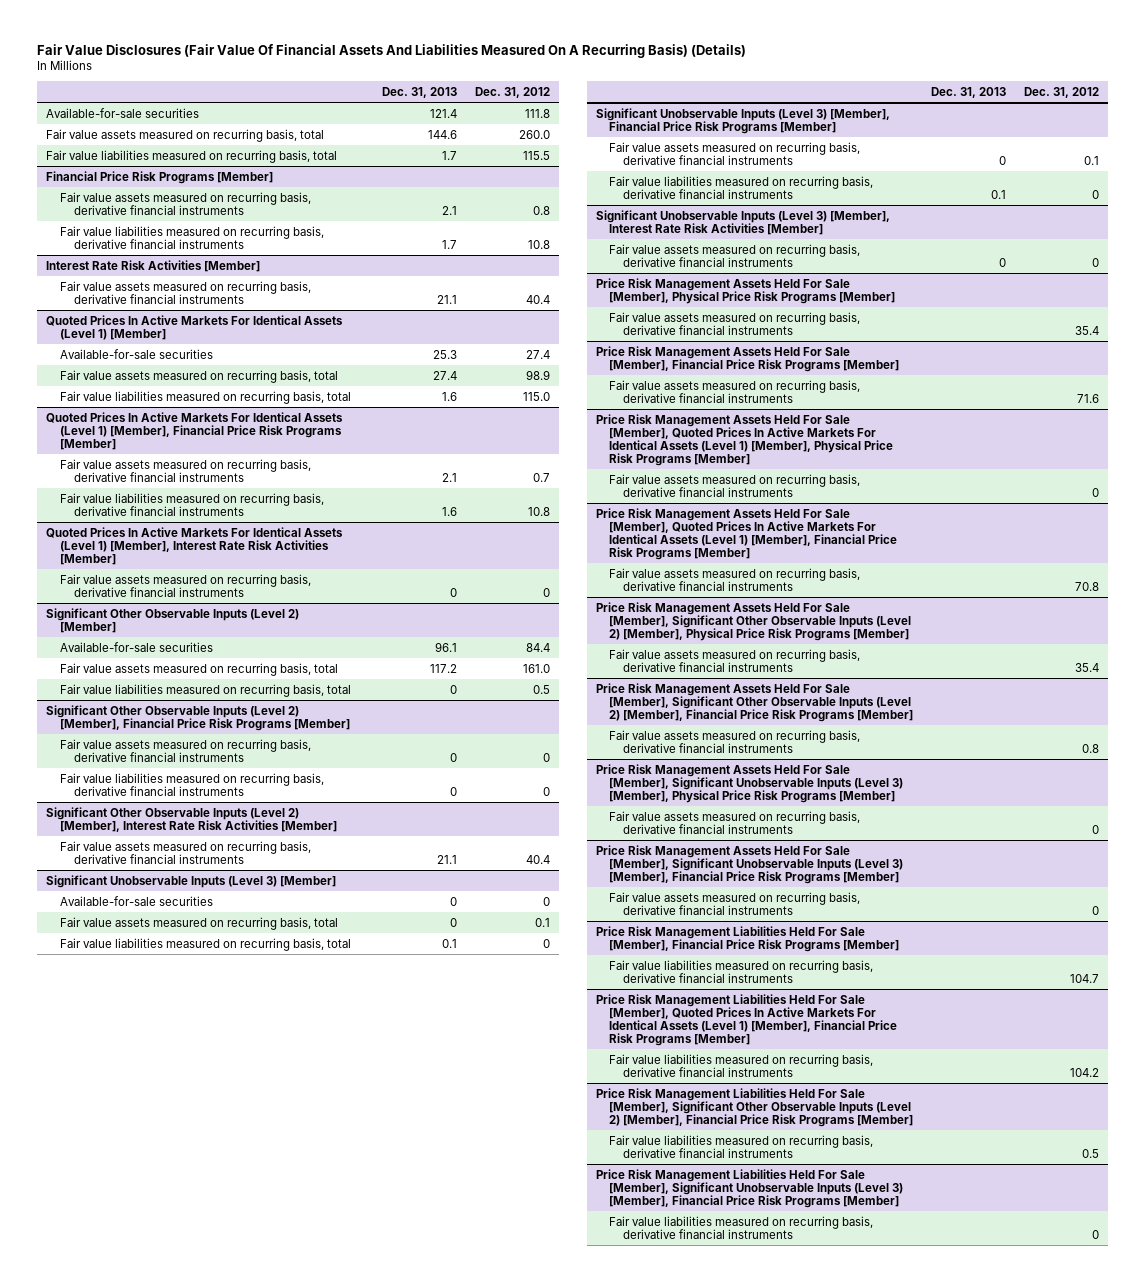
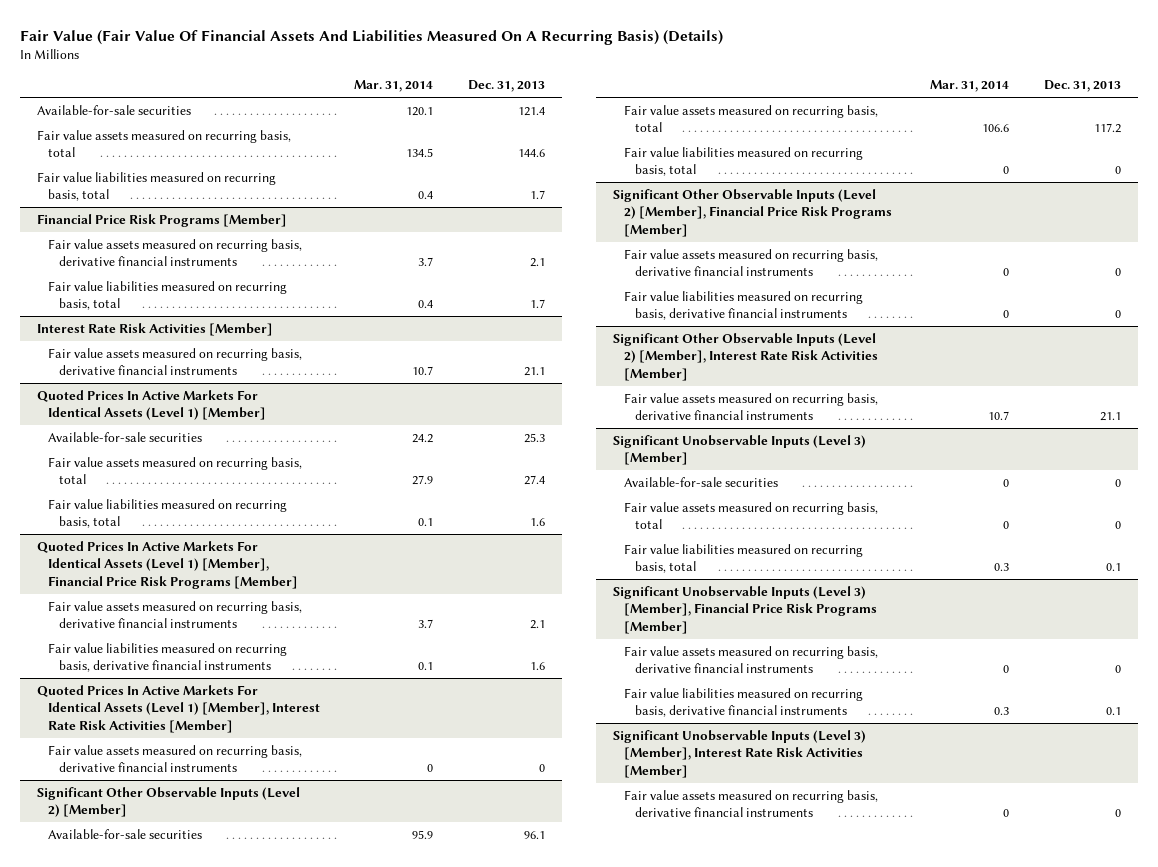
- Fair Value Disclosures (Fair Value Of Financial Assets And Liabilities Measured On A Recurring Basis) (Details)
+ Fair Value (Fair Value Of Financial Assets And Liabilities Measured On A Recurring Basis) (Details)
- | Dec. 31, 2013 | Dec. 31, 2012
+ | Mar. 31, 2014 | Dec. 31, 2013
@ Financial Price Risk Programs [Member]
- Fair value liabilities measured on recurring basis, derivative financial instruments | 1.7 | 10.8
+ Fair value liabilities measured on recurring basis, total | 0.4 | 1.7
- Price Risk Management Assets Held For Sale [Member], Physical Price Risk Programs [Member]
- Fair value assets measured on recurring basis, derivative financial instruments | | 35.4
- Price Risk Management Assets Held For Sale [Member], Financial Price Risk Programs [Member]
- Fair value assets measured on recurring basis, derivative financial instruments | | 71.6
- Price Risk Management Assets Held For Sale [Member], Quoted Prices In Active Markets For Identical Assets (Level 1) [Member], Physical Price Risk Programs [Member]
- Fair value assets measured on recurring basis, derivative financial instruments | | 0
- Price Risk Management Assets Held For Sale [Member], Quoted Prices In Active Markets For Identical Assets (Level 1) [Member], Financial Price Risk Programs [Member]
- Fair value assets measured on recurring basis, derivative financial instruments | | 70.8
- Price Risk Management Assets Held For Sale [Member], Significant Other Observable Inputs (Level 2) [Member], Physical Price Risk Programs [Member]
- Fair value assets measured on recurring basis, derivative financial instruments | | 35.4
- Price Risk Management Assets Held For Sale [Member], Significant Other Observable Inputs (Level 2) [Member], Financial Price Risk Programs [Member]
- Fair value assets measured on recurring basis, derivative financial instruments | | 0.8
- Price Risk Management Assets Held For Sale [Member], Significant Unobservable Inputs (Level 3) [Member], Physical Price Risk Programs [Member]
- Fair value assets measured on recurring basis, derivative financial instruments | | 0
- Price Risk Management Assets Held For Sale [Member], Significant Unobservable Inputs (Level 3) [Member], Financial Price Risk Programs [Member]
- Fair value assets measured on recurring basis, derivative financial instruments | | 0
- Price Risk Management Liabilities Held For Sale [Member], Financial Price Risk Programs [Member]
- Fair value liabilities measured on recurring basis, derivative financial instruments | | 104.7
- Price Risk Management Liabilities Held For Sale [Member], Quoted Prices In Active Markets For Identical Assets (Level 1) [Member], Financial Price Risk Programs [Member]
- Fair value liabilities measured on recurring basis, derivative financial instruments | | 104.2
- Price Risk Management Liabilities Held For Sale [Member], Significant Other Observable Inputs (Level 2) [Member], Financial Price Risk Programs [Member]
- Fair value liabilities measured on recurring basis, derivative financial instruments | | 0.5
- Price Risk Management Liabilities Held For Sale [Member], Significant Unobservable Inputs (Level 3) [Member], Financial Price Risk Programs [Member]
- Fair value liabilities measured on recurring basis, derivative financial instruments | | 0

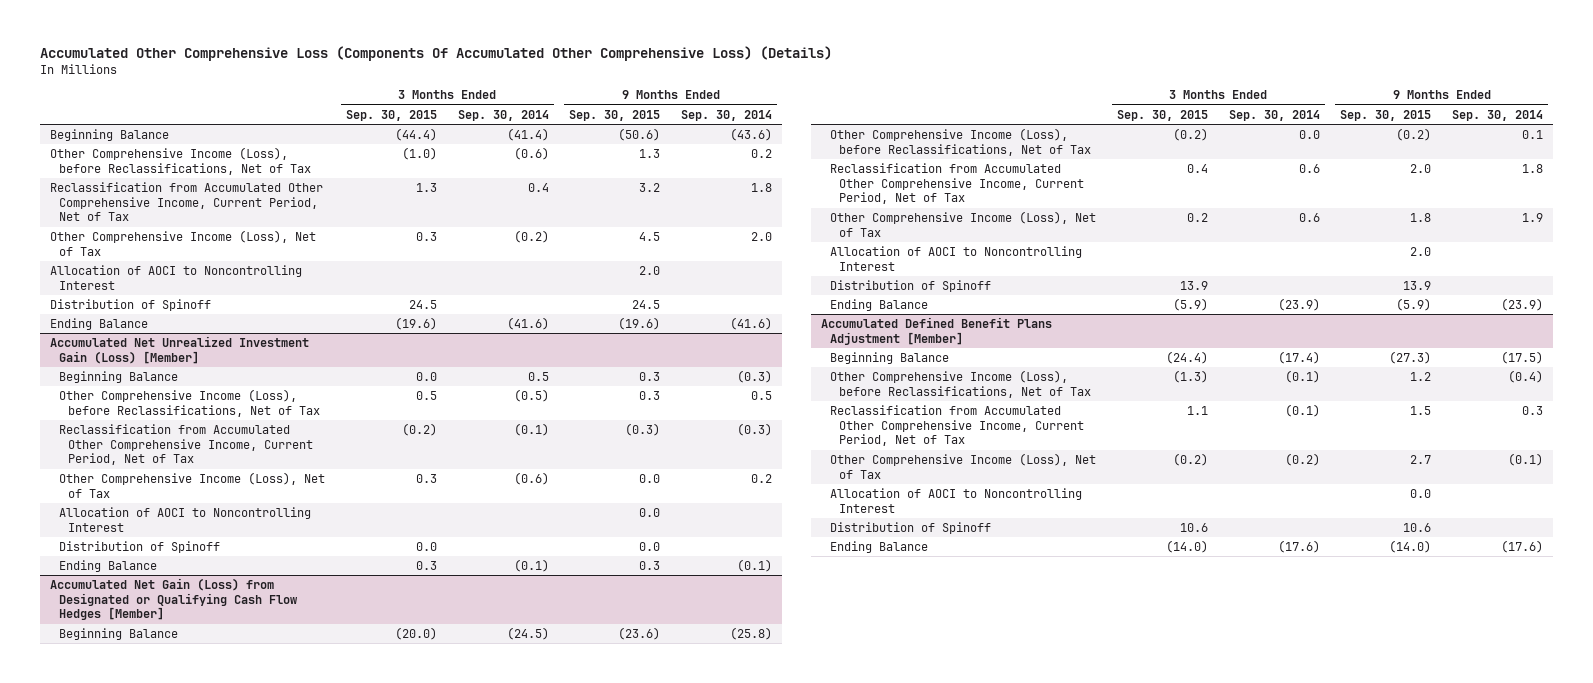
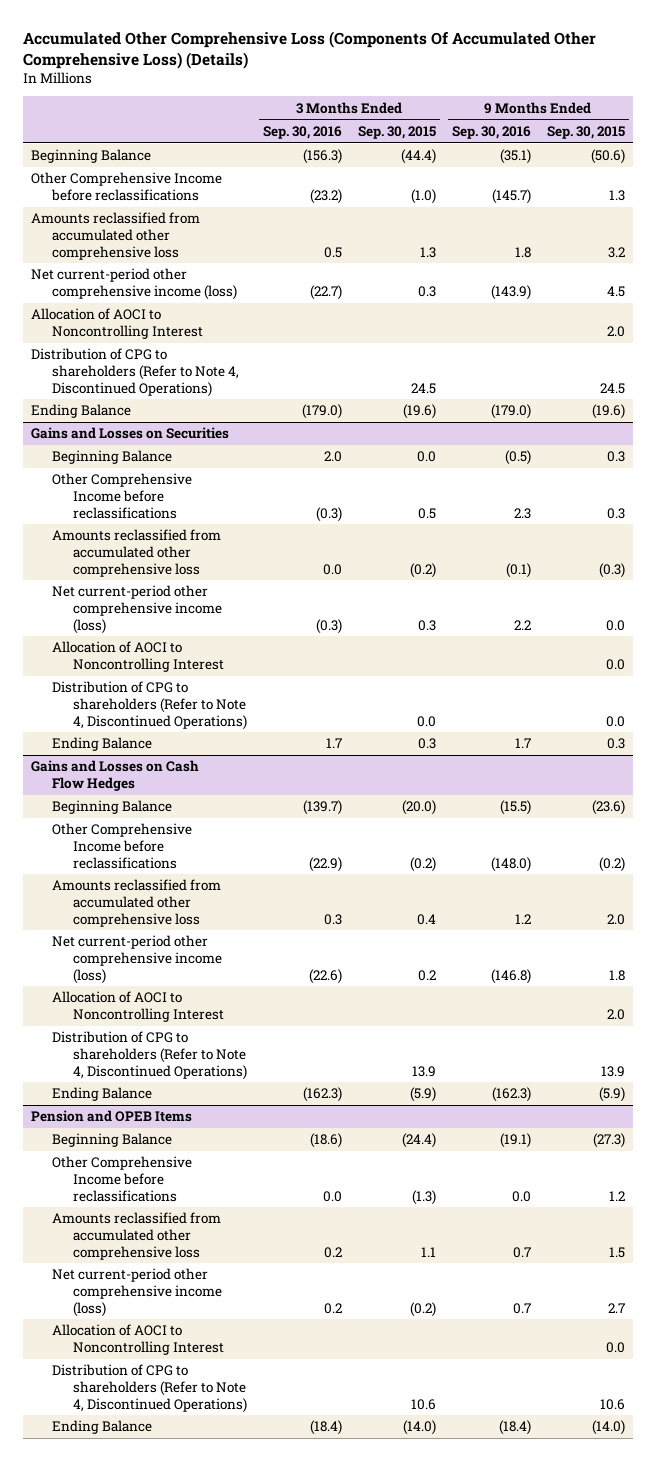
- | 3 Months Ended Sep. 30, 2015 | 3 Months Ended Sep. 30, 2014 | 9 Months Ended Sep. 30, 2015 | 9 Months Ended Sep. 30, 2014
+ | 3 Months Ended Sep. 30, 2016 | 3 Months Ended Sep. 30, 2015 | 9 Months Ended Sep. 30, 2016 | 9 Months Ended Sep. 30, 2015
- Other Comprehensive Income (Loss), before Reclassifications, Net of Tax | (1.0) | (0.6) | 1.3 | 0.2
- Reclassification from Accumulated Other Comprehensive Income, Current Period, Net of Tax | 1.3 | 0.4 | 3.2 | 1.8
- Other Comprehensive Income (Loss), Net of Tax | 0.3 | (0.2) | 4.5 | 2.0
+ Other Comprehensive Income before reclassifications | (23.2) | (1.0) | (145.7) | 1.3
+ Amounts reclassified from accumulated other comprehensive loss | 0.5 | 1.3 | 1.8 | 3.2
+ Net current-period other comprehensive income (loss) | (22.7) | 0.3 | (143.9) | 4.5
- Distribution of Spinoff | 24.5 | | 24.5 |
+ Distribution of CPG to shareholders (Refer to Note 4, Discontinued Operations) | | 24.5 | | 24.5
- Accumulated Net Unrealized Investment Gain (Loss) [Member]
+ Gains and Losses on Securities
- Other Comprehensive Income (Loss), before Reclassifications, Net of Tax | 0.5 | (0.5) | 0.3 | 0.5
- Reclassification from Accumulated Other Comprehensive Income, Current Period, Net of Tax | (0.2) | (0.1) | (0.3) | (0.3)
- Other Comprehensive Income (Loss), Net of Tax | 0.3 | (0.6) | 0.0 | 0.2
+ Other Comprehensive Income before reclassifications | (0.3) | 0.5 | 2.3 | 0.3
+ Amounts reclassified from accumulated other comprehensive loss | 0.0 | (0.2) | (0.1) | (0.3)
+ Net current-period other comprehensive income (loss) | (0.3) | 0.3 | 2.2 | 0.0
- Distribution of Spinoff | 0.0 | | 0.0 |
+ Distribution of CPG to shareholders (Refer to Note 4, Discontinued Operations) | | 0.0 | | 0.0
- Accumulated Net Gain (Loss) from Designated or Qualifying Cash Flow Hedges [Member]
+ Gains and Losses on Cash Flow Hedges
- Other Comprehensive Income (Loss), before Reclassifications, Net of Tax | (0.2) | 0.0 | (0.2) | 0.1
- Reclassification from Accumulated Other Comprehensive Income, Current Period, Net of Tax | 0.4 | 0.6 | 2.0 | 1.8
- Other Comprehensive Income (Loss), Net of Tax | 0.2 | 0.6 | 1.8 | 1.9
+ Other Comprehensive Income before reclassifications | (22.9) | (0.2) | (148.0) | (0.2)
+ Amounts reclassified from accumulated other comprehensive loss | 0.3 | 0.4 | 1.2 | 2.0
+ Net current-period other comprehensive income (loss) | (22.6) | 0.2 | (146.8) | 1.8
- Distribution of Spinoff | 13.9 | | 13.9 |
+ Distribution of CPG to shareholders (Refer to Note 4, Discontinued Operations) | | 13.9 | | 13.9
- Accumulated Defined Benefit Plans Adjustment [Member]
+ Pension and OPEB Items
- Other Comprehensive Income (Loss), before Reclassifications, Net of Tax | (1.3) | (0.1) | 1.2 | (0.4)
- Reclassification from Accumulated Other Comprehensive Income, Current Period, Net of Tax | 1.1 | (0.1) | 1.5 | 0.3
- Other Comprehensive Income (Loss), Net of Tax | (0.2) | (0.2) | 2.7 | (0.1)
+ Other Comprehensive Income before reclassifications | 0.0 | (1.3) | 0.0 | 1.2
+ Amounts reclassified from accumulated other comprehensive loss | 0.2 | 1.1 | 0.7 | 1.5
+ Net current-period other comprehensive income (loss) | 0.2 | (0.2) | 0.7 | 2.7
- Distribution of Spinoff | 10.6 | | 10.6 |
+ Distribution of CPG to shareholders (Refer to Note 4, Discontinued Operations) | | 10.6 | | 10.6

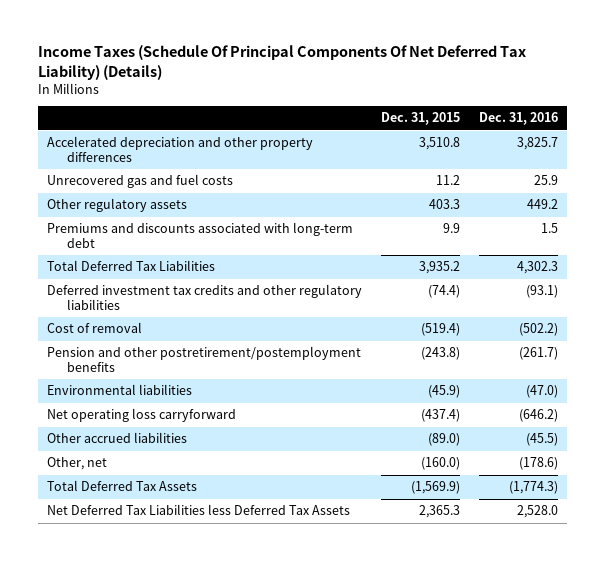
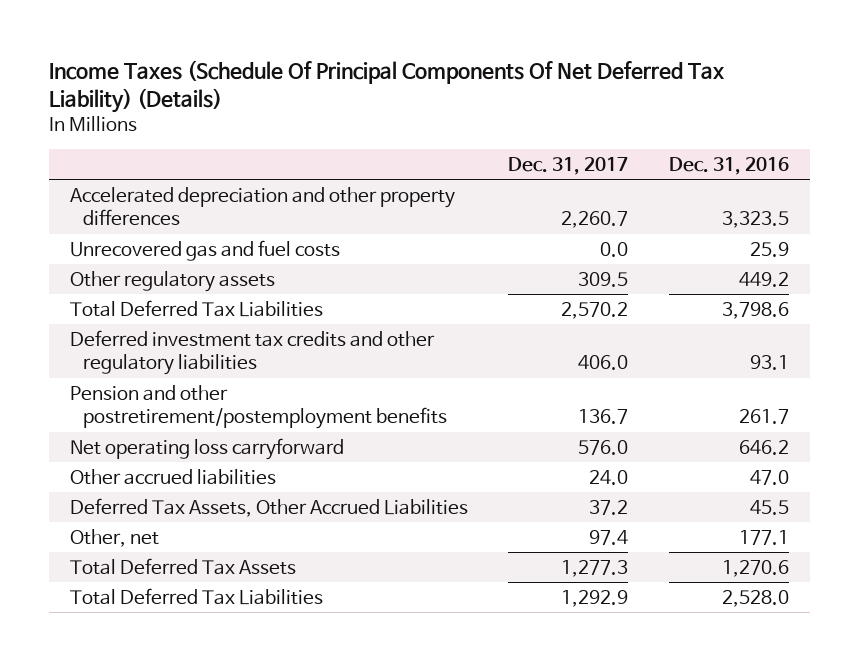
- | Dec. 31, 2015 | Dec. 31, 2016
+ | Dec. 31, 2017 | Dec. 31, 2016
- Accelerated depreciation and other property differences | 3,510.8 | 3,825.7
+ Accelerated depreciation and other property differences | 2,260.7 | 3,323.5
- Premiums and discounts associated with long-term debt | 9.9 | 1.5
- Total Deferred Tax Liabilities | 3,935.2 | 4,302.3
- Deferred investment tax credits and other regulatory liabilities | (74.4) | (93.1)
- Cost of removal | (519.4) | (502.2)
- Pension and other postretirement/postemployment benefits | (243.8) | (261.7)
- Environmental liabilities | (45.9) | (47.0)
- Net operating loss carryforward | (437.4) | (646.2)
- Other accrued liabilities | (89.0) | (45.5)
- Other, net | (160.0) | (178.6)
- Total Deferred Tax Assets | (1,569.9) | (1,774.3)
- Net Deferred Tax Liabilities less Deferred Tax Assets | 2,365.3 | 2,528.0
+ Total Deferred Tax Liabilities | 2,570.2 | 3,798.6
+ Deferred investment tax credits and other regulatory liabilities | 406.0 | 93.1
+ Pension and other postretirement/postemployment benefits | 136.7 | 261.7
+ Net operating loss carryforward | 576.0 | 646.2
+ Other accrued liabilities | 24.0 | 47.0
+ Deferred Tax Assets, Other Accrued Liabilities | 37.2 | 45.5
+ Other, net | 97.4 | 177.1
+ Total Deferred Tax Assets | 1,277.3 | 1,270.6
+ Total Deferred Tax Liabilities | 1,292.9 | 2,528.0

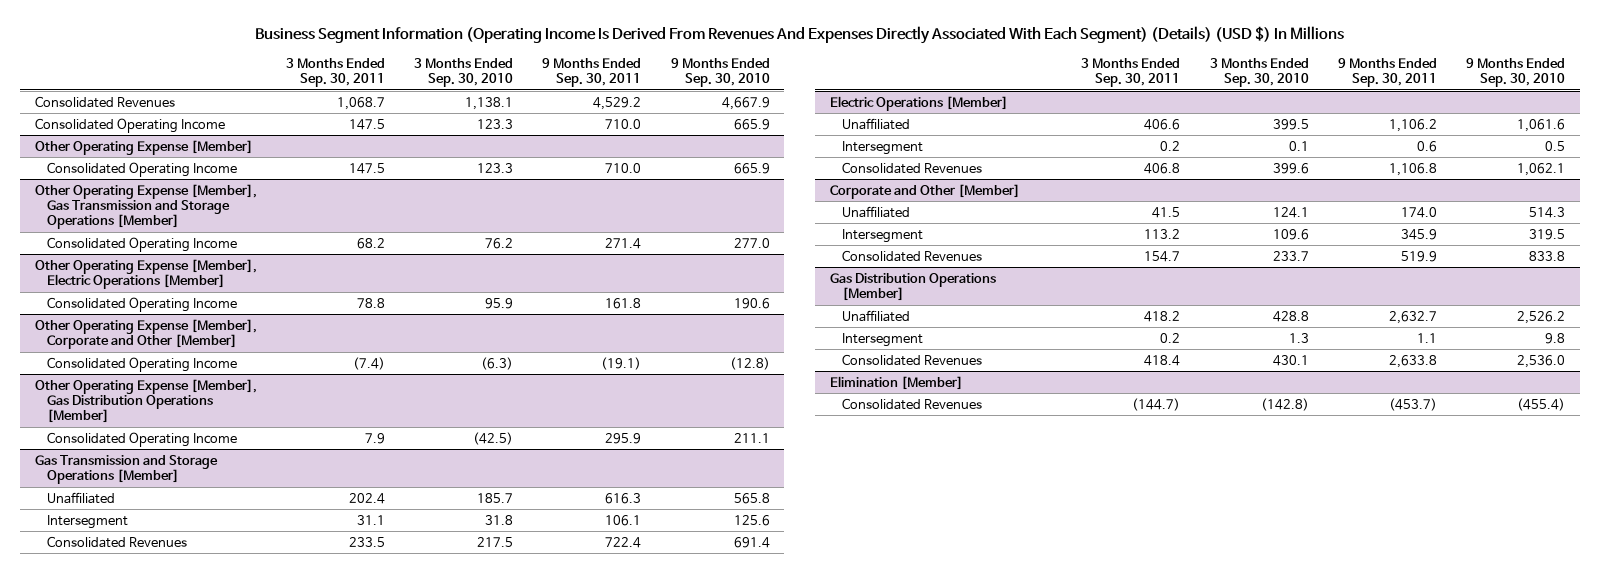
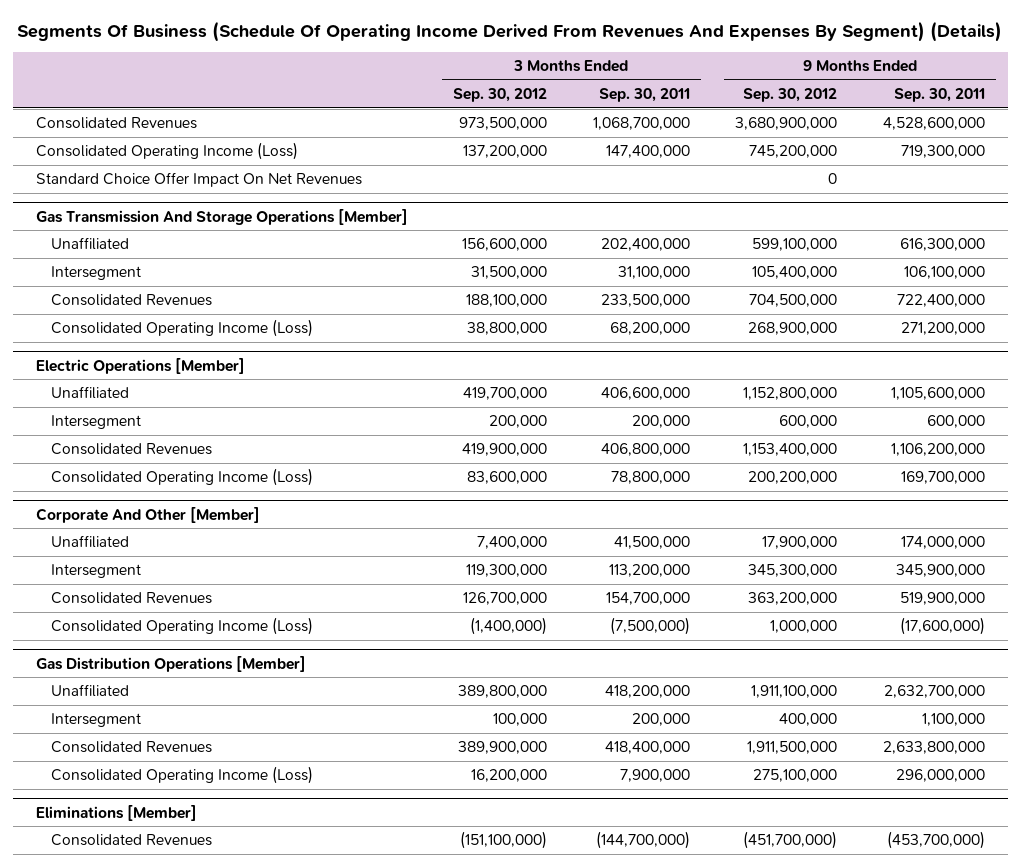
- Business Segment Information (Operating Income Is Derived From Revenues And Expenses Directly Associated With Each Segment) (Details) (USD $) In Millions
+ Segments Of Business (Schedule Of Operating Income Derived From Revenues And Expenses By Segment) (Details)
- | 3 Months Ended Sep. 30, 2011 | 3 Months Ended Sep. 30, 2010 | 9 Months Ended Sep. 30, 2011 | 9 Months Ended Sep. 30, 2010
+ | 3 Months Ended Sep. 30, 2012 | 3 Months Ended Sep. 30, 2011 | 9 Months Ended Sep. 30, 2012 | 9 Months Ended Sep. 30, 2011
- Consolidated Revenues | 1,068.7 | 1,138.1 | 4,529.2 | 4,667.9
- Consolidated Operating Income | 147.5 | 123.3 | 710.0 | 665.9
- Other Operating Expense [Member]
- Consolidated Operating Income | 147.5 | 123.3 | 710.0 | 665.9
- Other Operating Expense [Member], Gas Transmission and Storage Operations [Member]
- Consolidated Operating Income | 68.2 | 76.2 | 271.4 | 277.0
- Other Operating Expense [Member], Electric Operations [Member]
- Consolidated Operating Income | 78.8 | 95.9 | 161.8 | 190.6
- Other Operating Expense [Member], Corporate and Other [Member]
- Consolidated Operating Income | (7.4) | (6.3) | (19.1) | (12.8)
- Other Operating Expense [Member], Gas Distribution Operations [Member]
- Consolidated Operating Income | 7.9 | (42.5) | 295.9 | 211.1
- Gas Transmission and Storage Operations [Member]
- Unaffiliated | 202.4 | 185.7 | 616.3 | 565.8
- Intersegment | 31.1 | 31.8 | 106.1 | 125.6
- Consolidated Revenues | 233.5 | 217.5 | 722.4 | 691.4
+ Consolidated Revenues | 973,500,000 | 1,068,700,000 | 3,680,900,000 | 4,528,600,000
+ Consolidated Operating Income (Loss) | 137,200,000 | 147,400,000 | 745,200,000 | 719,300,000
+ Standard Choice Offer Impact On Net Revenues | | | 0 |
+ Gas Transmission And Storage Operations [Member]
+ Unaffiliated | 156,600,000 | 202,400,000 | 599,100,000 | 616,300,000
+ Intersegment | 31,500,000 | 31,100,000 | 105,400,000 | 106,100,000
+ Consolidated Revenues | 188,100,000 | 233,500,000 | 704,500,000 | 722,400,000
+ Consolidated Operating Income (Loss) | 38,800,000 | 68,200,000 | 268,900,000 | 271,200,000
@ Electric Operations [Member]
- Unaffiliated | 406.6 | 399.5 | 1,106.2 | 1,061.6
- Intersegment | 0.2 | 0.1 | 0.6 | 0.5
- Consolidated Revenues | 406.8 | 399.6 | 1,106.8 | 1,062.1
- Corporate and Other [Member]
- Unaffiliated | 41.5 | 124.1 | 174.0 | 514.3
- Intersegment | 113.2 | 109.6 | 345.9 | 319.5
- Consolidated Revenues | 154.7 | 233.7 | 519.9 | 833.8
@ Electric Operations [Member]
+ Unaffiliated | 419,700,000 | 406,600,000 | 1,152,800,000 | 1,105,600,000
+ Intersegment | 200,000 | 200,000 | 600,000 | 600,000
+ Consolidated Revenues | 419,900,000 | 406,800,000 | 1,153,400,000 | 1,106,200,000
+ Consolidated Operating Income (Loss) | 83,600,000 | 78,800,000 | 200,200,000 | 169,700,000
+ Corporate And Other [Member]
+ Unaffiliated | 7,400,000 | 41,500,000 | 17,900,000 | 174,000,000
+ Intersegment | 119,300,000 | 113,200,000 | 345,300,000 | 345,900,000
+ Consolidated Revenues | 126,700,000 | 154,700,000 | 363,200,000 | 519,900,000
+ Consolidated Operating Income (Loss) | (1,400,000) | (7,500,000) | 1,000,000 | (17,600,000)
@ Gas Distribution Operations [Member]
- Unaffiliated | 418.2 | 428.8 | 2,632.7 | 2,526.2
- Intersegment | 0.2 | 1.3 | 1.1 | 9.8
- Consolidated Revenues | 418.4 | 430.1 | 2,633.8 | 2,536.0
- Elimination [Member]
- Consolidated Revenues | (144.7) | (142.8) | (453.7) | (455.4)
@ Gas Distribution Operations [Member]
+ Unaffiliated | 389,800,000 | 418,200,000 | 1,911,100,000 | 2,632,700,000
+ Intersegment | 100,000 | 200,000 | 400,000 | 1,100,000
+ Consolidated Revenues | 389,900,000 | 418,400,000 | 1,911,500,000 | 2,633,800,000
+ Consolidated Operating Income (Loss) | 16,200,000 | 7,900,000 | 275,100,000 | 296,000,000
+ Eliminations [Member]
+ Consolidated Revenues | (151,100,000) | (144,700,000) | (451,700,000) | (453,700,000)

